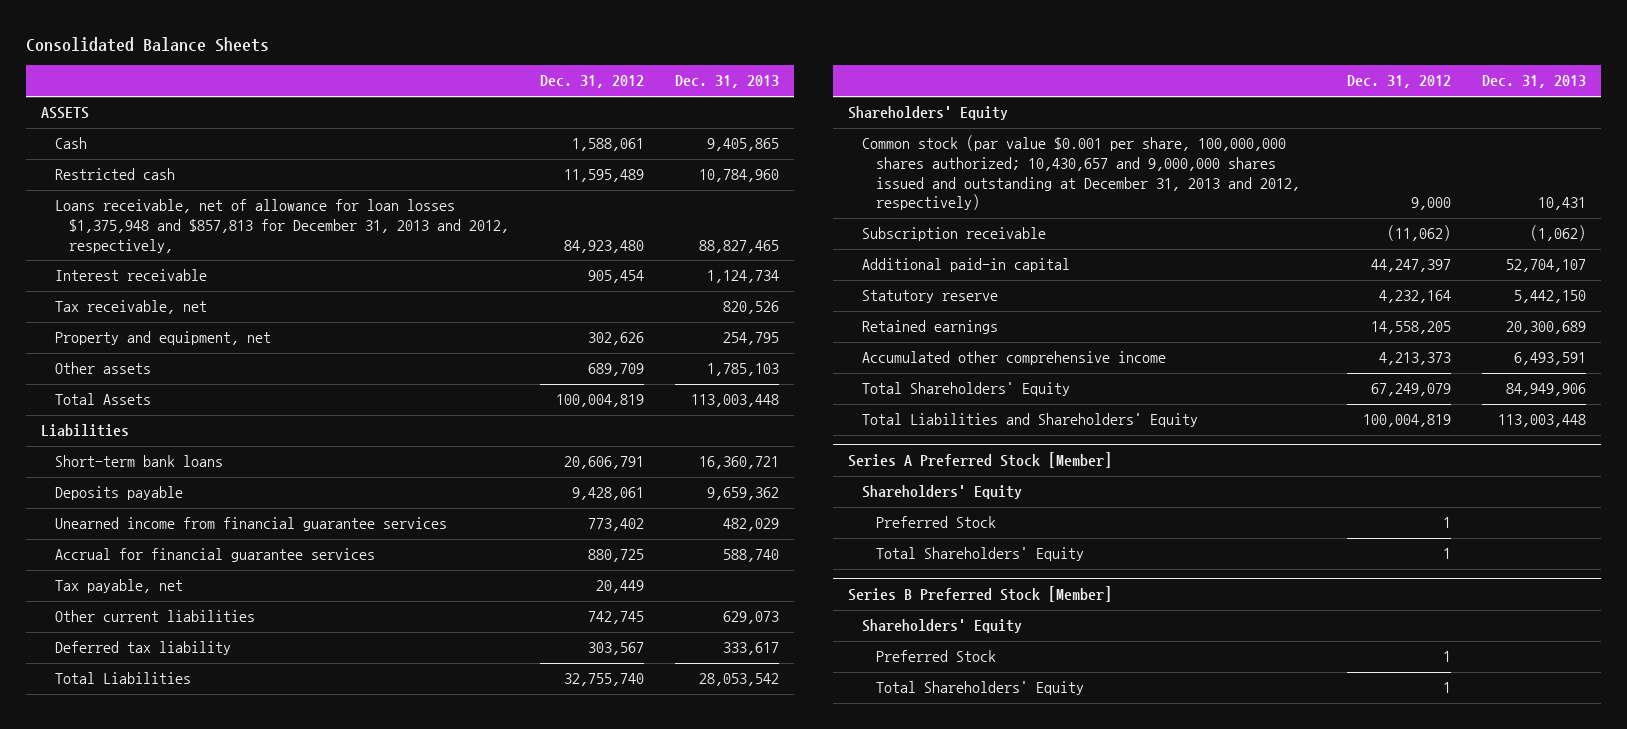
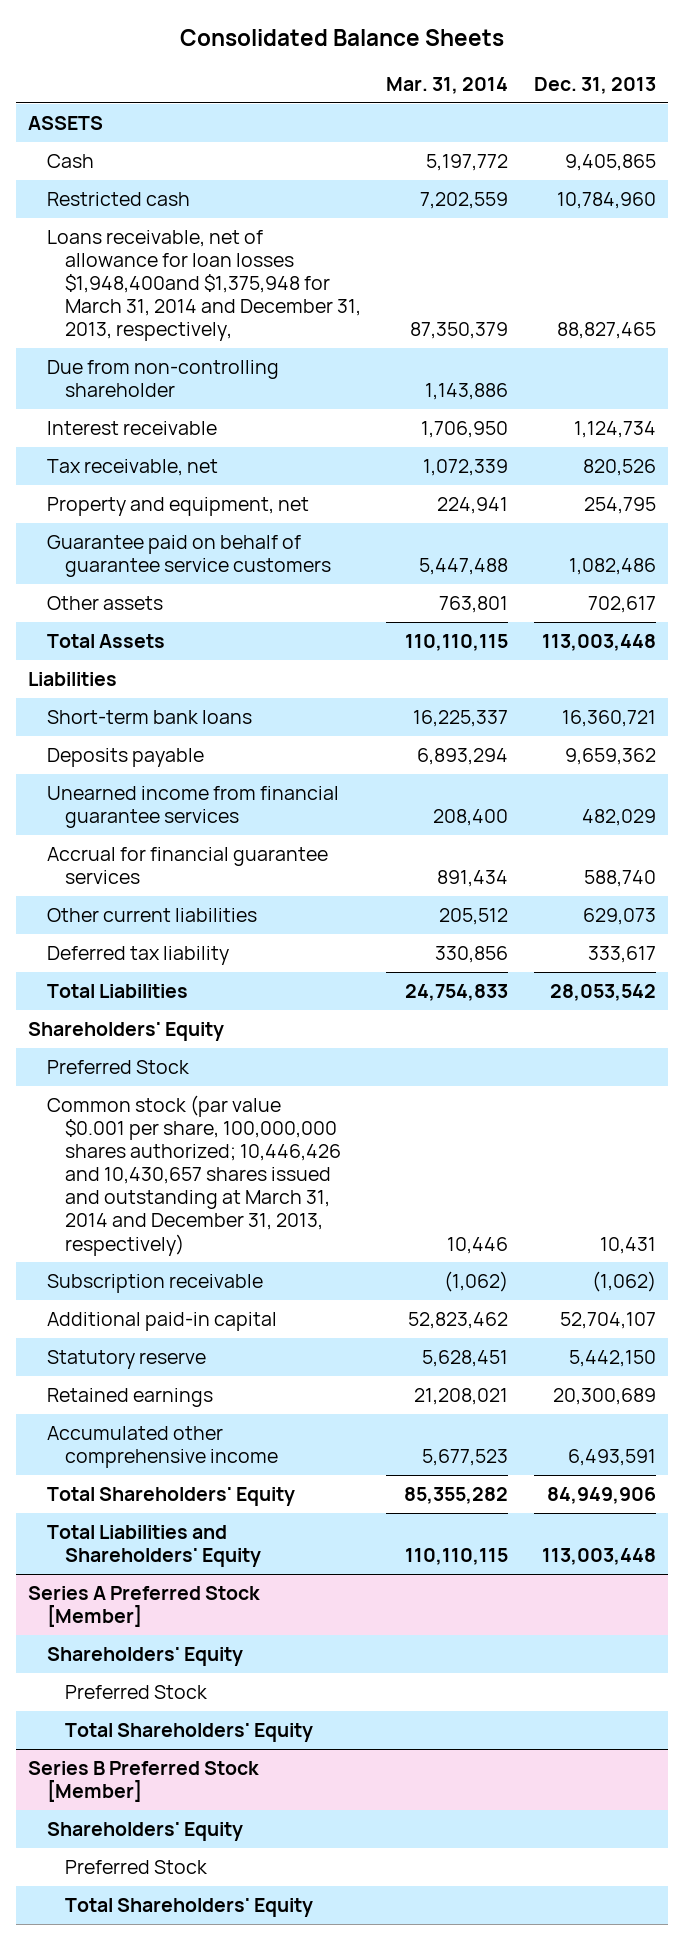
- | Dec. 31, 2012 | Dec. 31, 2013
+ | Mar. 31, 2014 | Dec. 31, 2013
- Loans receivable, net of allowance for loan losses $1,375,948 and $857,813 for December 31, 2013 and 2012, respectively, | 84,923,480 | 88,827,465
+ Loans receivable, net of allowance for loan losses $1,948,400and $1,375,948 for March 31, 2014 and December 31, 2013, respectively, | 87,350,379 | 88,827,465
+ Due from non-controlling shareholder | 1,143,886 |
- Other assets | 689,709 | 1,785,103
+ Guarantee paid on behalf of guarantee service customers | 5,447,488 | 1,082,486
+ Other assets | 763,801 | 702,617
- Tax payable, net | 20,449 |
- Common stock (par value $0.001 per share, 100,000,000 shares authorized; 10,430,657 and 9,000,000 shares issued and outstanding at December 31, 2013 and 2012, respectively) | 9,000 | 10,431
+ Preferred Stock
+ Common stock (par value $0.001 per share, 100,000,000 shares authorized; 10,446,426 and 10,430,657 shares issued and outstanding at March 31, 2014 and December 31, 2013, respectively) | 10,446 | 10,431

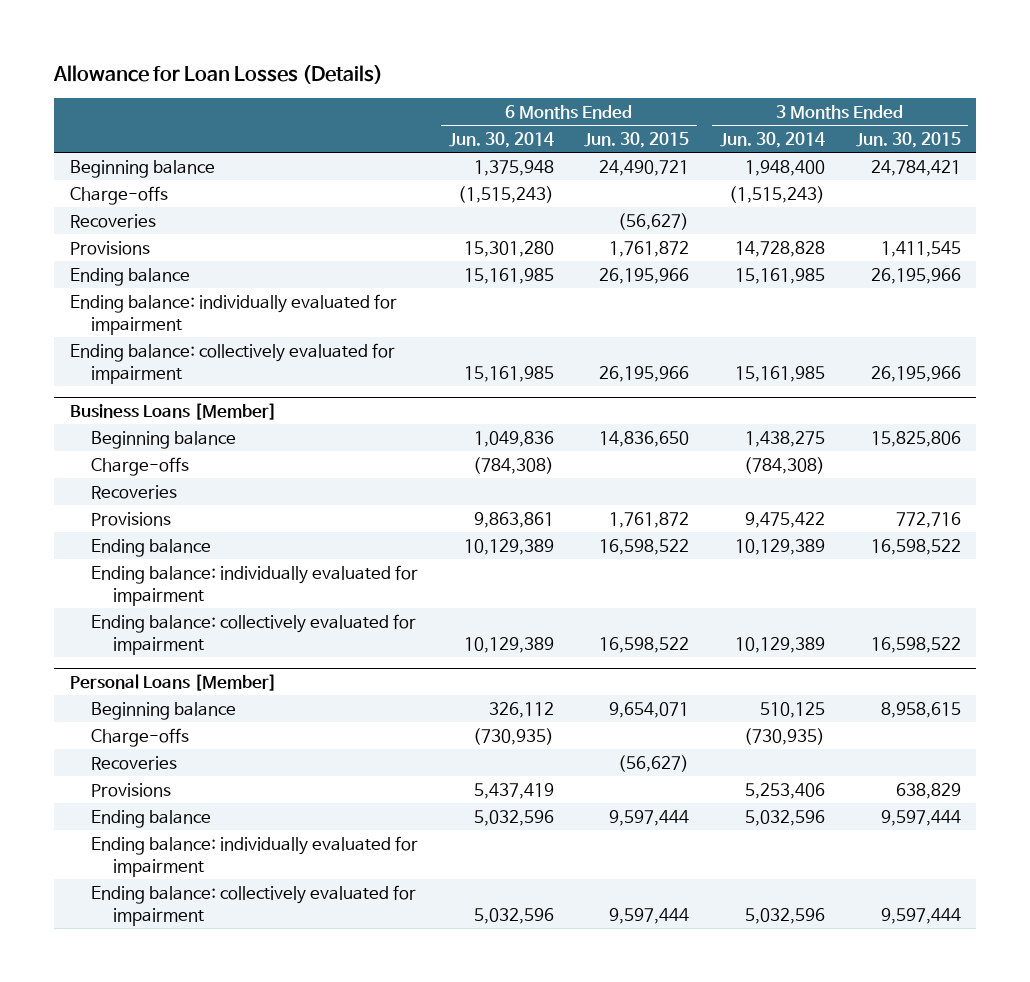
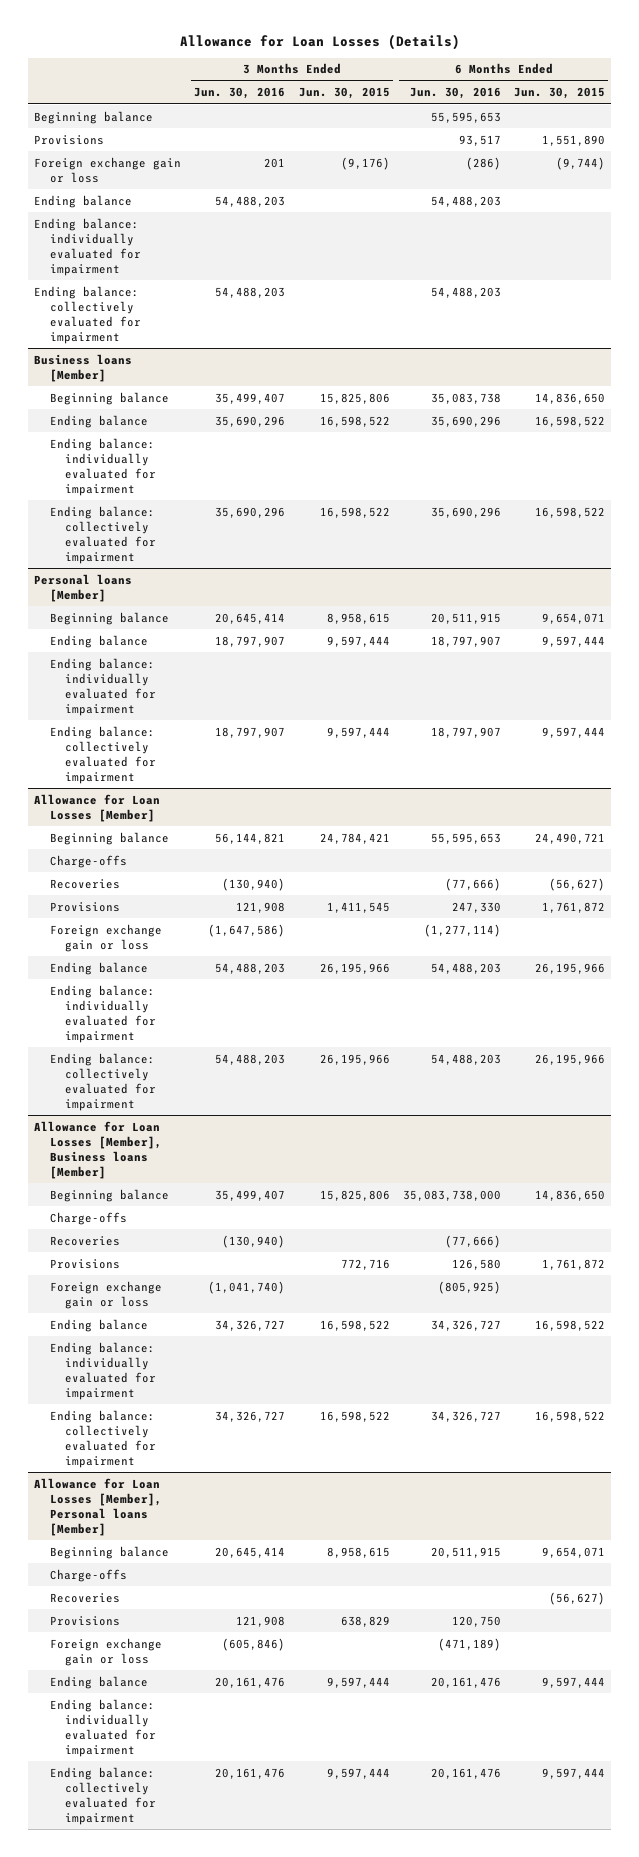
- | 6 Months Ended Jun. 30, 2014 | 6 Months Ended Jun. 30, 2015 | 3 Months Ended Jun. 30, 2014 | 3 Months Ended Jun. 30, 2015
+ | 3 Months Ended Jun. 30, 2016 | 3 Months Ended Jun. 30, 2015 | 6 Months Ended Jun. 30, 2016 | 6 Months Ended Jun. 30, 2015
+ Beginning balance | | | 55,595,653 |
+ Provisions | | | 93,517 | 1,551,890
+ Foreign exchange gain or loss | 201 | (9,176) | (286) | (9,744)
+ Ending balance | 54,488,203 | | 54,488,203 |
+ Ending balance: individually evaluated for impairment
+ Ending balance: collectively evaluated for impairment | 54,488,203 | | 54,488,203 |
+ Business loans [Member]
+ Beginning balance | 35,499,407 | 15,825,806 | 35,083,738 | 14,836,650
+ Ending balance | 35,690,296 | 16,598,522 | 35,690,296 | 16,598,522
+ Ending balance: individually evaluated for impairment
+ Ending balance: collectively evaluated for impairment | 35,690,296 | 16,598,522 | 35,690,296 | 16,598,522
+ Personal loans [Member]
+ Beginning balance | 20,645,414 | 8,958,615 | 20,511,915 | 9,654,071
+ Ending balance | 18,797,907 | 9,597,444 | 18,797,907 | 9,597,444
+ Ending balance: individually evaluated for impairment
+ Ending balance: collectively evaluated for impairment | 18,797,907 | 9,597,444 | 18,797,907 | 9,597,444
+ Allowance for Loan Losses [Member]
+ Foreign exchange gain or loss | (1,647,586) | | (1,277,114) |
- Business Loans [Member]
+ Allowance for Loan Losses [Member], Business loans [Member]
+ Foreign exchange gain or loss | (1,041,740) | | (805,925) |
- Personal Loans [Member]
+ Allowance for Loan Losses [Member], Personal loans [Member]
+ Foreign exchange gain or loss | (605,846) | | (471,189) |

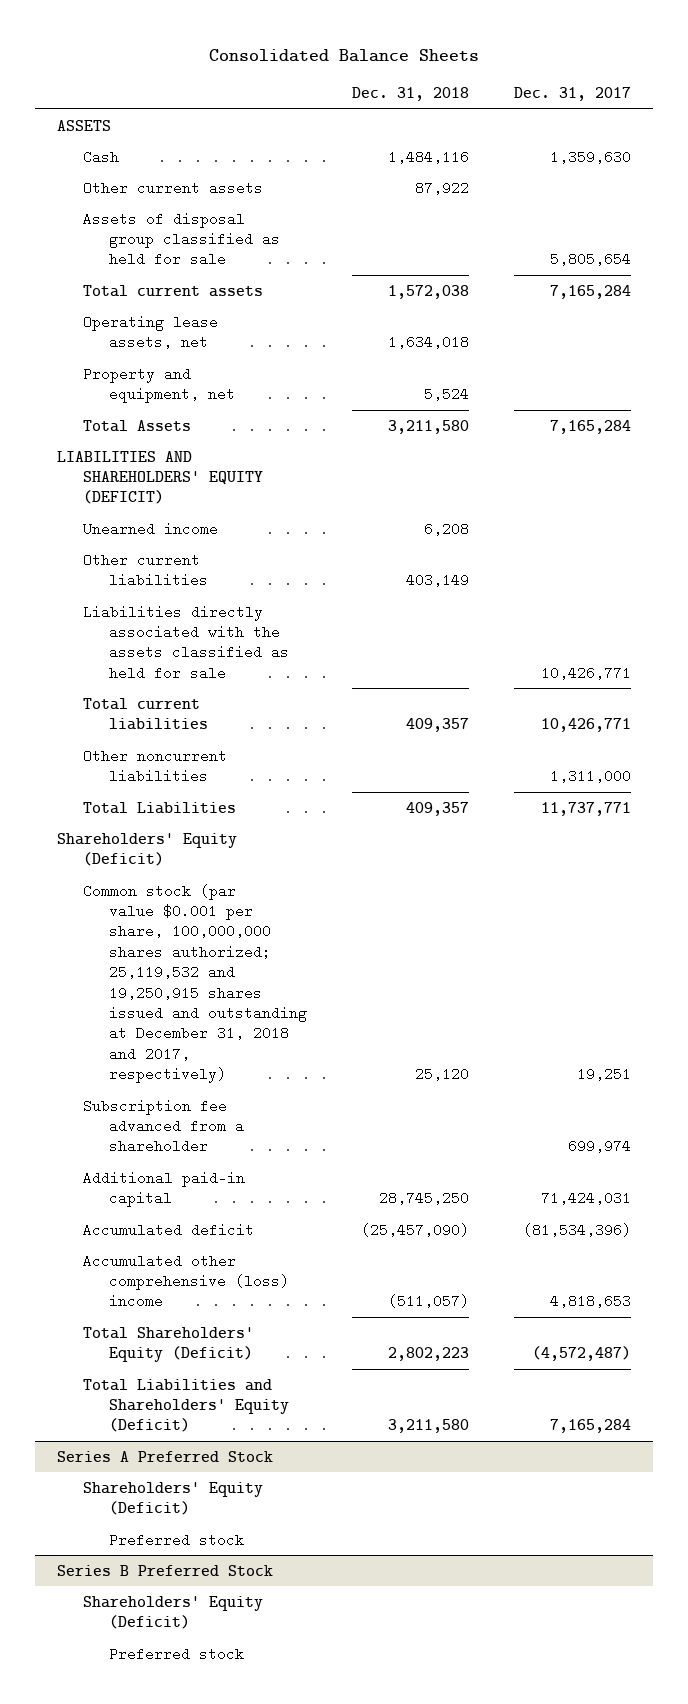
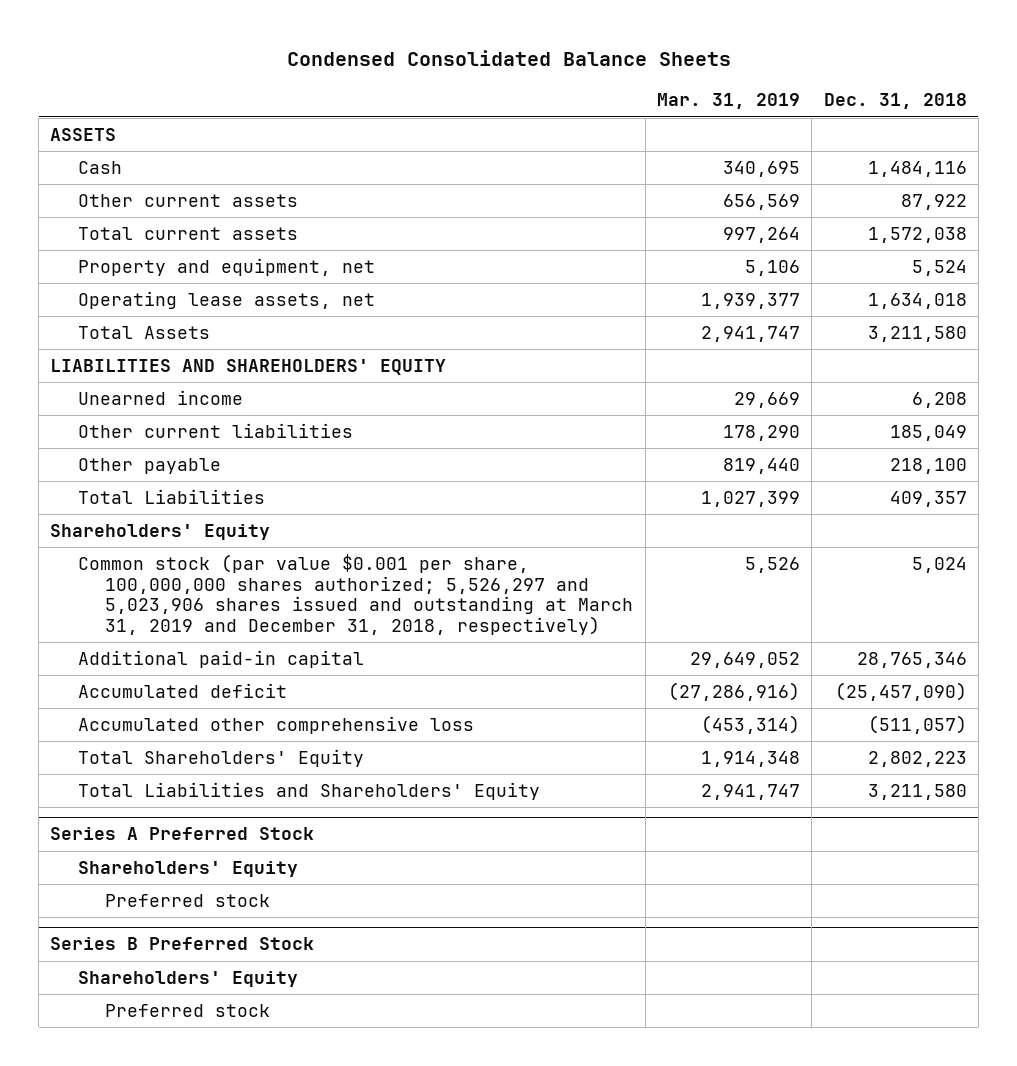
- Consolidated Balance Sheets
+ Condensed Consolidated Balance Sheets
- | Dec. 31, 2018 | Dec. 31, 2017
+ | Mar. 31, 2019 | Dec. 31, 2018
- Assets of disposal group classified as held for sale | | 5,805,654
moved down: Operating lease assets, net | 1,939,377 | 1,634,018
- LIABILITIES AND SHAREHOLDERS' EQUITY (DEFICIT)
+ LIABILITIES AND SHAREHOLDERS' EQUITY
- Other current liabilities | 403,149 |
- Liabilities directly associated with the assets classified as held for sale | | 10,426,771
- Total current liabilities | 409,357 | 10,426,771
- Other noncurrent liabilities | | 1,311,000
+ Other current liabilities | 178,290 | 185,049
+ Other payable | 819,440 | 218,100
- Shareholders' Equity (Deficit)
- Common stock (par value $0.001 per share, 100,000,000 shares authorized; 25,119,532 and 19,250,915 shares issued and outstanding at December 31, 2018 and 2017, respectively) | 25,120 | 19,251
- Subscription fee advanced from a shareholder | | 699,974
- Additional paid-in capital | 28,745,250 | 71,424,031
+ Shareholders' Equity
+ Common stock (par value $0.001 per share, 100,000,000 shares authorized; 5,526,297 and 5,023,906 shares issued and outstanding at March 31, 2019 and December 31, 2018, respectively) | 5,526 | 5,024
+ Additional paid-in capital | 29,649,052 | 28,765,346
- Accumulated other comprehensive (loss) income | (511,057) | 4,818,653
- Total Shareholders' Equity (Deficit) | 2,802,223 | (4,572,487)
- Total Liabilities and Shareholders' Equity (Deficit) | 3,211,580 | 7,165,284
+ Accumulated other comprehensive loss | (453,314) | (511,057)
+ Total Shareholders' Equity | 1,914,348 | 2,802,223
+ Total Liabilities and Shareholders' Equity | 2,941,747 | 3,211,580
@ Series A Preferred Stock
- Shareholders' Equity (Deficit)
+ Shareholders' Equity
@ Series B Preferred Stock
- Shareholders' Equity (Deficit)
+ Shareholders' Equity

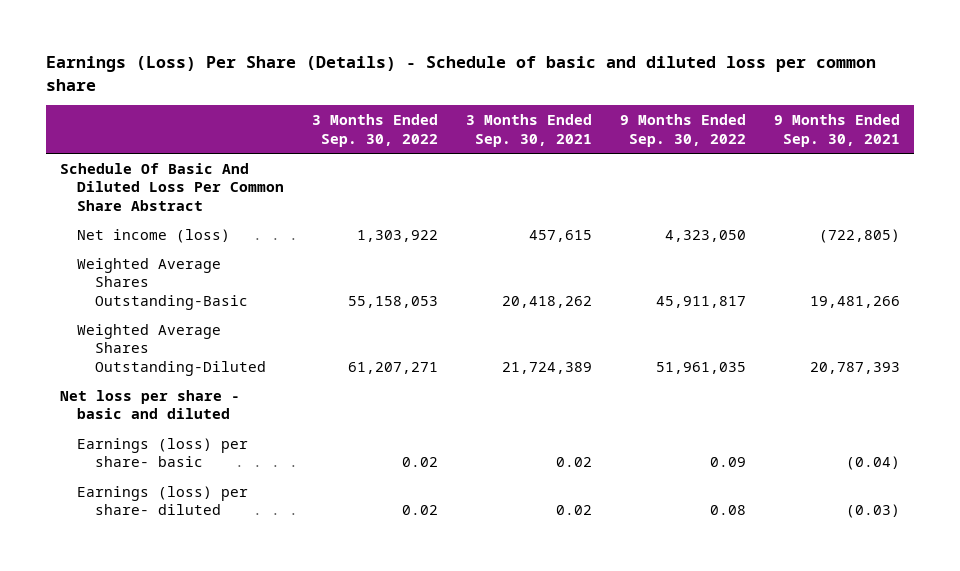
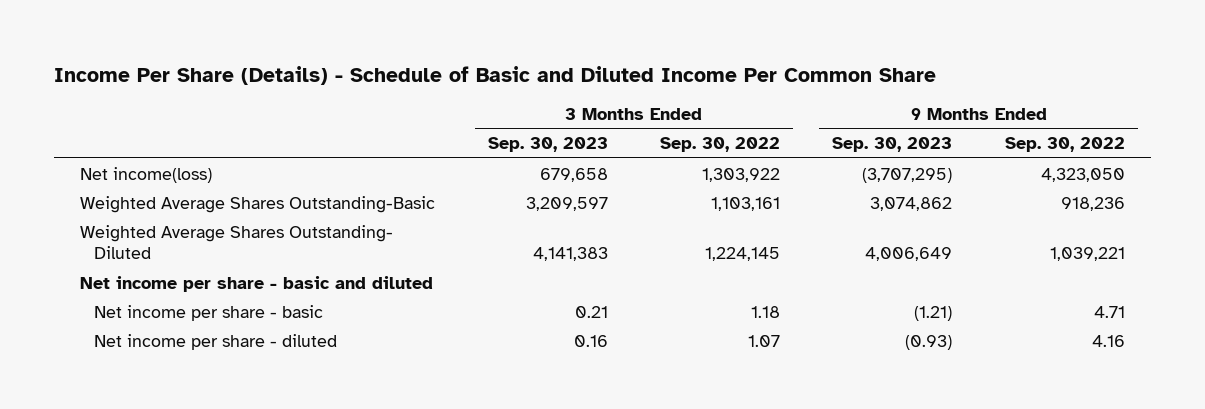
- Earnings (Loss) Per Share (Details) - Schedule of basic and diluted loss per common share
+ Income Per Share (Details) - Schedule of Basic and Diluted Income Per Common Share
- | 3 Months Ended Sep. 30, 2022 | 3 Months Ended Sep. 30, 2021 | 9 Months Ended Sep. 30, 2022 | 9 Months Ended Sep. 30, 2021
+ | 3 Months Ended Sep. 30, 2023 | 3 Months Ended Sep. 30, 2022 | 9 Months Ended Sep. 30, 2023 | 9 Months Ended Sep. 30, 2022
- Schedule Of Basic And Diluted Loss Per Common Share Abstract
- Net income (loss) | 1,303,922 | 457,615 | 4,323,050 | (722,805)
- Weighted Average Shares Outstanding-Basic | 55,158,053 | 20,418,262 | 45,911,817 | 19,481,266
- Weighted Average Shares Outstanding-Diluted | 61,207,271 | 21,724,389 | 51,961,035 | 20,787,393
- Net loss per share - basic and diluted
- Earnings (loss) per share- basic | 0.02 | 0.02 | 0.09 | (0.04)
- Earnings (loss) per share- diluted | 0.02 | 0.02 | 0.08 | (0.03)
+ Net income(loss) | 679,658 | 1,303,922 | (3,707,295) | 4,323,050
+ Weighted Average Shares Outstanding-Basic | 3,209,597 | 1,103,161 | 3,074,862 | 918,236
+ Weighted Average Shares Outstanding- Diluted | 4,141,383 | 1,224,145 | 4,006,649 | 1,039,221
+ Net income per share - basic and diluted
+ Net income per share - basic | 0.21 | 1.18 | (1.21) | 4.71
+ Net income per share - diluted | 0.16 | 1.07 | (0.93) | 4.16

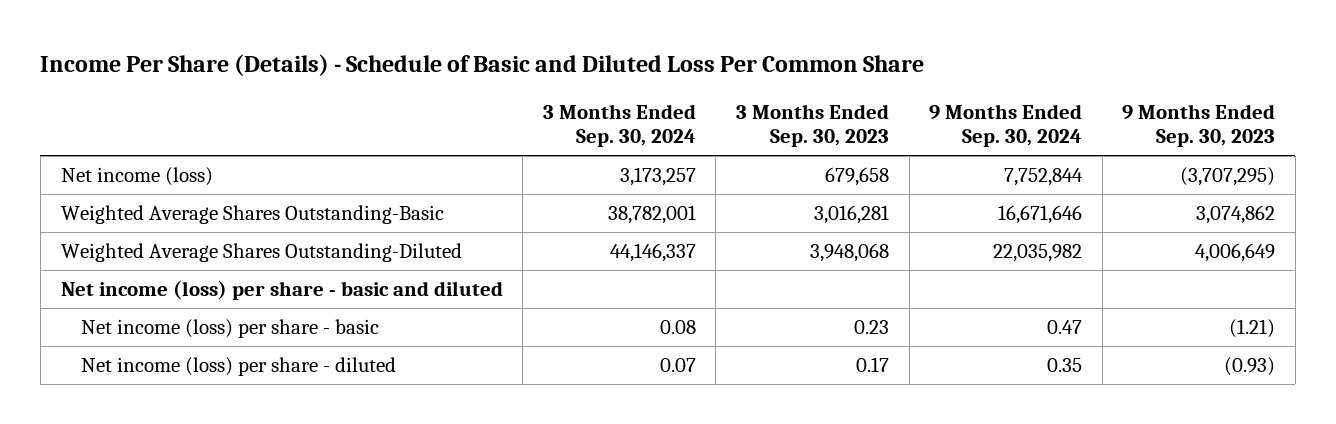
- Income Per Share (Details) - Schedule of Basic and Diluted Income Per Common Share
+ Income Per Share (Details) - Schedule of Basic and Diluted Loss Per Common Share
- | 3 Months Ended Sep. 30, 2023 | 3 Months Ended Sep. 30, 2022 | 9 Months Ended Sep. 30, 2023 | 9 Months Ended Sep. 30, 2022
+ | 3 Months Ended Sep. 30, 2024 | 3 Months Ended Sep. 30, 2023 | 9 Months Ended Sep. 30, 2024 | 9 Months Ended Sep. 30, 2023
- Net income(loss) | 679,658 | 1,303,922 | (3,707,295) | 4,323,050
- Weighted Average Shares Outstanding-Basic | 3,209,597 | 1,103,161 | 3,074,862 | 918,236
- Weighted Average Shares Outstanding- Diluted | 4,141,383 | 1,224,145 | 4,006,649 | 1,039,221
- Net income per share - basic and diluted
- Net income per share - basic | 0.21 | 1.18 | (1.21) | 4.71
- Net income per share - diluted | 0.16 | 1.07 | (0.93) | 4.16
+ Net income (loss) | 3,173,257 | 679,658 | 7,752,844 | (3,707,295)
+ Weighted Average Shares Outstanding-Basic | 38,782,001 | 3,016,281 | 16,671,646 | 3,074,862
+ Weighted Average Shares Outstanding-Diluted | 44,146,337 | 3,948,068 | 22,035,982 | 4,006,649
+ Net income (loss) per share - basic and diluted
+ Net income (loss) per share - basic | 0.08 | 0.23 | 0.47 | (1.21)
+ Net income (loss) per share - diluted | 0.07 | 0.17 | 0.35 | (0.93)

